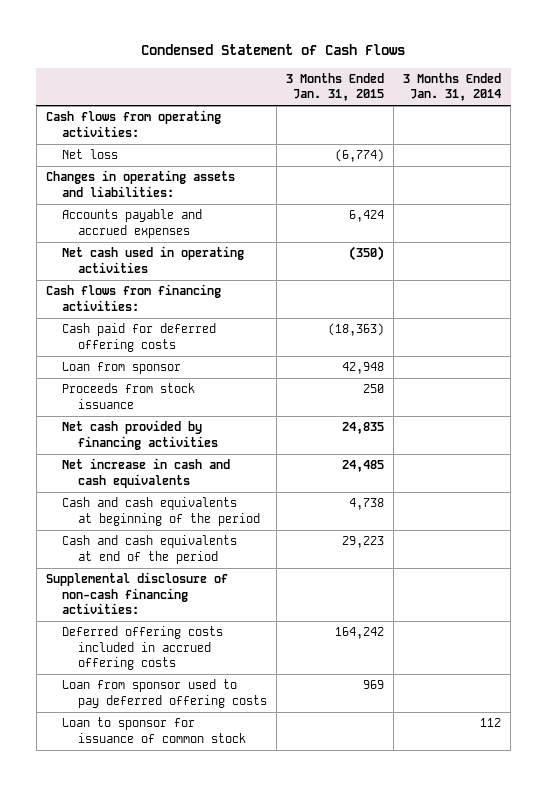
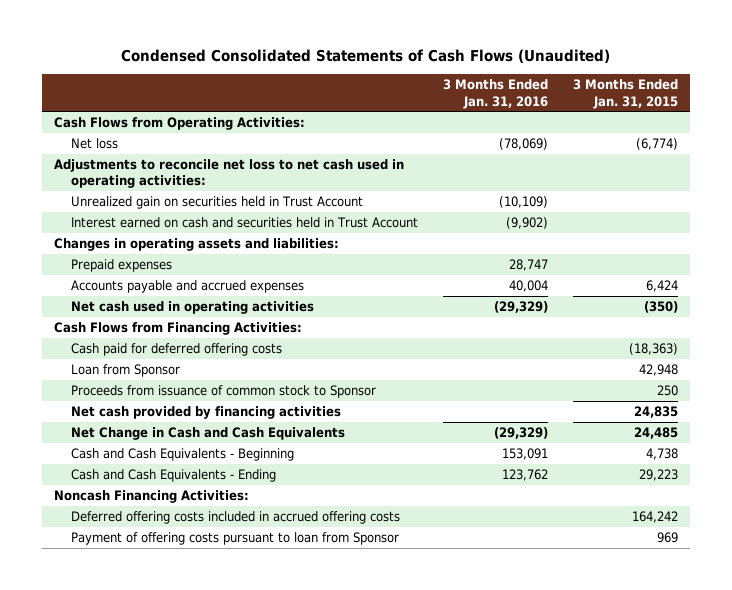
- Condensed Statement of Cash Flows
+ Condensed Consolidated Statements of Cash Flows (Unaudited)
- | 3 Months Ended Jan. 31, 2015 | 3 Months Ended Jan. 31, 2014
+ | 3 Months Ended Jan. 31, 2016 | 3 Months Ended Jan. 31, 2015
- Cash flows from operating activities:
+ Cash Flows from Operating Activities:
+ Adjustments to reconcile net loss to net cash used in operating activities:
+ Unrealized gain on securities held in Trust Account | (10,109) |
+ Interest earned on cash and securities held in Trust Account | (9,902) |
+ Prepaid expenses | 28,747 |
- Cash flows from financing activities:
+ Cash Flows from Financing Activities:
- Loan from sponsor | 42,948 |
- Proceeds from stock issuance | 250 |
+ Loan from Sponsor | | 42,948
+ Proceeds from issuance of common stock to Sponsor | | 250
- Net increase in cash and cash equivalents | 24,485 |
- Cash and cash equivalents at beginning of the period | 4,738 |
- Cash and cash equivalents at end of the period | 29,223 |
- Supplemental disclosure of non-cash financing activities:
+ Net Change in Cash and Cash Equivalents | (29,329) | 24,485
+ Cash and Cash Equivalents - Beginning | 153,091 | 4,738
+ Cash and Cash Equivalents - Ending | 123,762 | 29,223
+ Noncash Financing Activities:
- Loan from sponsor used to pay deferred offering costs | 969 |
- Loan to sponsor for issuance of common stock | | 112
+ Payment of offering costs pursuant to loan from Sponsor | | 969

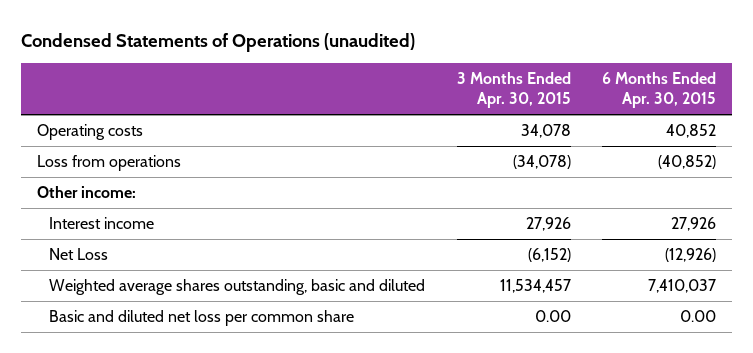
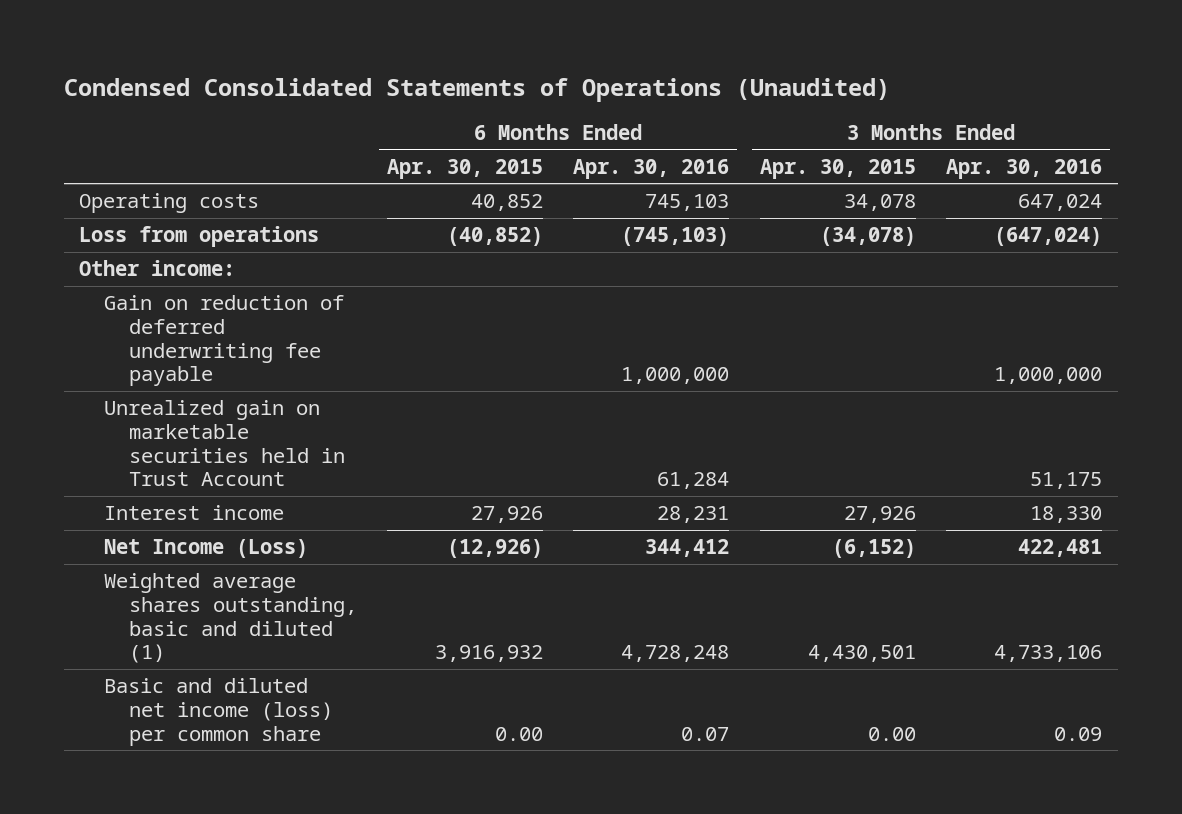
- Condensed Statements of Operations (unaudited)
+ Condensed Consolidated Statements of Operations (Unaudited)
- | 3 Months Ended Apr. 30, 2015 | 6 Months Ended Apr. 30, 2015
+ | 6 Months Ended Apr. 30, 2015 | 6 Months Ended Apr. 30, 2016 | 3 Months Ended Apr. 30, 2015 | 3 Months Ended Apr. 30, 2016
+ Gain on reduction of deferred underwriting fee payable | | 1,000,000 | | 1,000,000
+ Unrealized gain on marketable securities held in Trust Account | | 61,284 | | 51,175
- Net Loss | (6,152) | (12,926)
- Weighted average shares outstanding, basic and diluted | 11,534,457 | 7,410,037
- Basic and diluted net loss per common share | 0.00 | 0.00
+ Net Income (Loss) | (12,926) | 344,412 | (6,152) | 422,481
+ Weighted average shares outstanding, basic and diluted (1) | 3,916,932 | 4,728,248 | 4,430,501 | 4,733,106
+ Basic and diluted net income (loss) per common share | 0.00 | 0.07 | 0.00 | 0.09

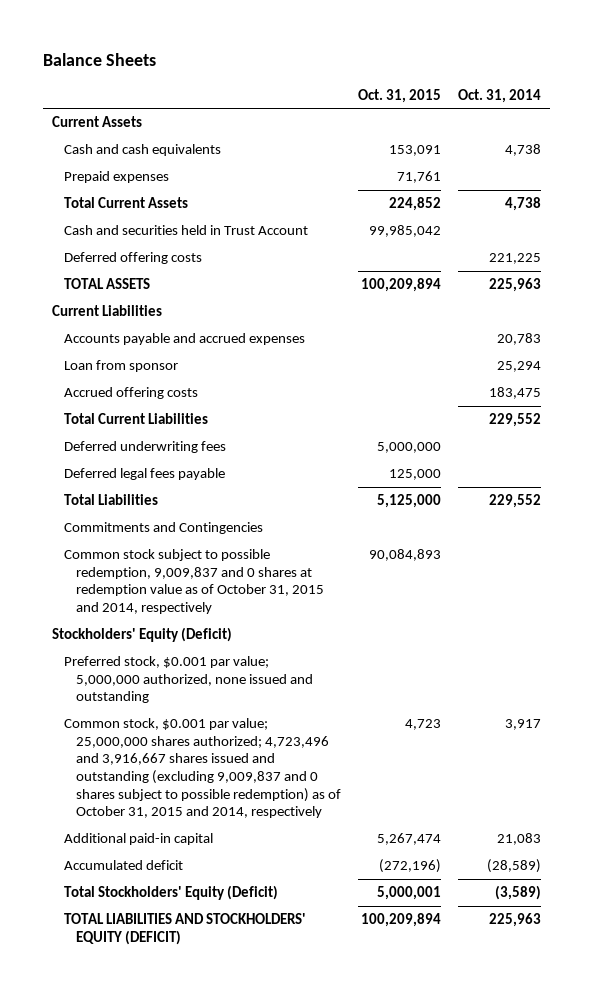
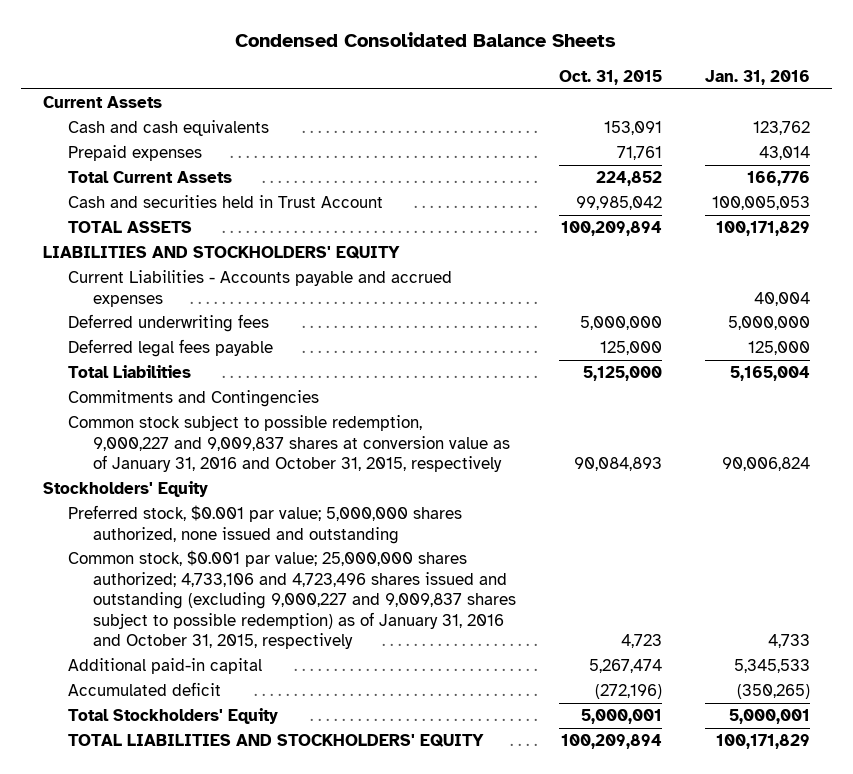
- Balance Sheets
+ Condensed Consolidated Balance Sheets
- | Oct. 31, 2015 | Oct. 31, 2014
+ | Oct. 31, 2015 | Jan. 31, 2016
- Deferred offering costs | | 221,225
- Current Liabilities
- Accounts payable and accrued expenses | | 20,783
- Loan from sponsor | | 25,294
- Accrued offering costs | | 183,475
- Total Current Liabilities | | 229,552
+ LIABILITIES AND STOCKHOLDERS' EQUITY
+ Current Liabilities - Accounts payable and accrued expenses | | 40,004
- Common stock subject to possible redemption, 9,009,837 and 0 shares at redemption value as of October 31, 2015 and 2014, respectively | 90,084,893 |
- Stockholders' Equity (Deficit)
- Preferred stock, $0.001 par value; 5,000,000 authorized, none issued and outstanding
- Common stock, $0.001 par value; 25,000,000 shares authorized; 4,723,496 and 3,916,667 shares issued and outstanding (excluding 9,009,837 and 0 shares subject to possible redemption) as of October 31, 2015 and 2014, respectively | 4,723 | 3,917
+ Common stock subject to possible redemption, 9,000,227 and 9,009,837 shares at conversion value as of January 31, 2016 and October 31, 2015, respectively | 90,084,893 | 90,006,824
+ Stockholders' Equity
+ Preferred stock, $0.001 par value; 5,000,000 shares authorized, none issued and outstanding
+ Common stock, $0.001 par value; 25,000,000 shares authorized; 4,733,106 and 4,723,496 shares issued and outstanding (excluding 9,000,227 and 9,009,837 shares subject to possible redemption) as of January 31, 2016 and October 31, 2015, respectively | 4,723 | 4,733
- Total Stockholders' Equity (Deficit) | 5,000,001 | (3,589)
- TOTAL LIABILITIES AND STOCKHOLDERS' EQUITY (DEFICIT) | 100,209,894 | 225,963
+ Total Stockholders' Equity | 5,000,001 | 5,000,001
+ TOTAL LIABILITIES AND STOCKHOLDERS' EQUITY | 100,209,894 | 100,171,829

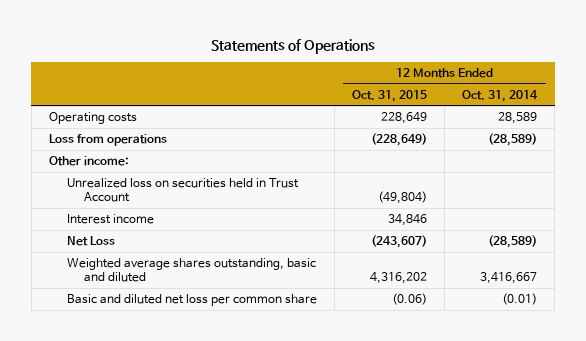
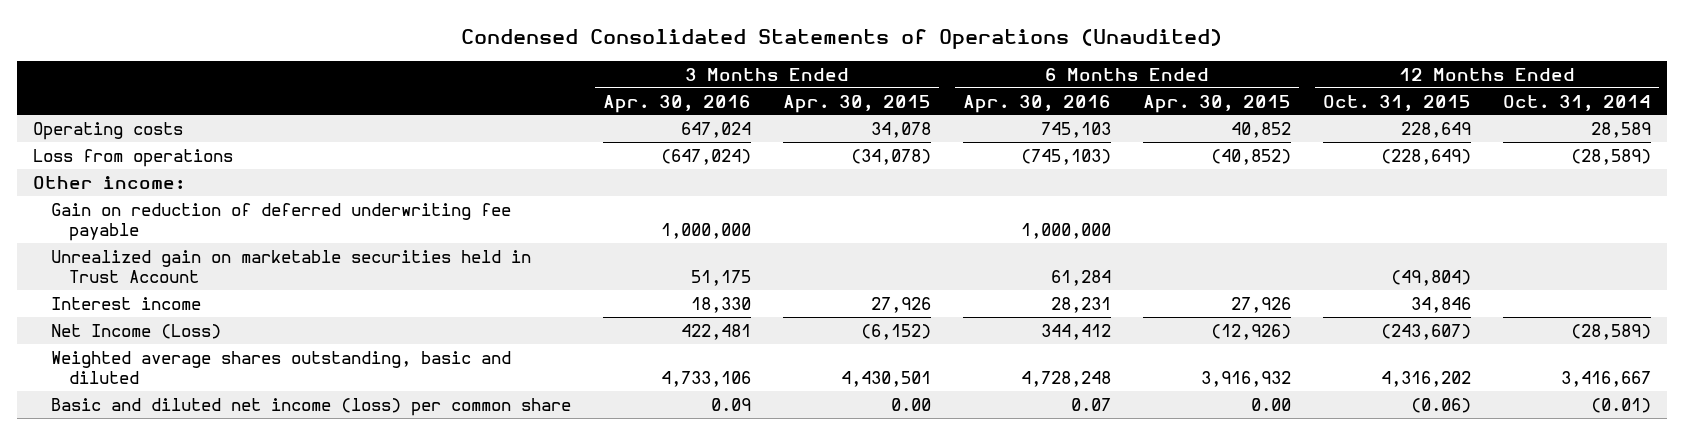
- Statements of Operations
+ Condensed Consolidated Statements of Operations (Unaudited)
- | 12 Months Ended Oct. 31, 2015 | 12 Months Ended Oct. 31, 2014
+ | 3 Months Ended Apr. 30, 2016 | 3 Months Ended Apr. 30, 2015 | 6 Months Ended Apr. 30, 2016 | 6 Months Ended Apr. 30, 2015 | 12 Months Ended Oct. 31, 2015 | 12 Months Ended Oct. 31, 2014
- Unrealized loss on securities held in Trust Account | (49,804) |
+ Gain on reduction of deferred underwriting fee payable | 1,000,000 | | 1,000,000 | | |
+ Unrealized gain on marketable securities held in Trust Account | 51,175 | | 61,284 | | (49,804) |
- Net Loss | (243,607) | (28,589)
+ Net Income (Loss) | 422,481 | (6,152) | 344,412 | (12,926) | (243,607) | (28,589)
- Basic and diluted net loss per common share | (0.06) | (0.01)
+ Basic and diluted net income (loss) per common share | 0.09 | 0.00 | 0.07 | 0.00 | (0.06) | (0.01)

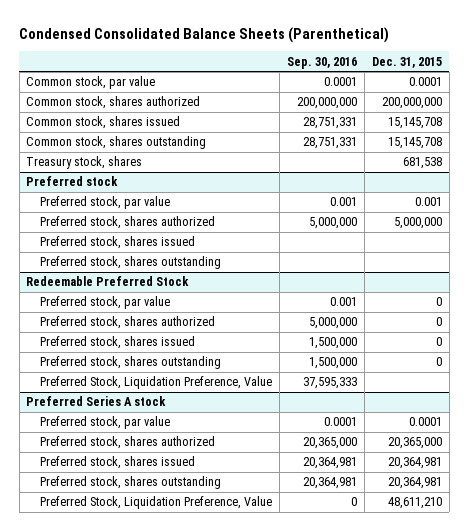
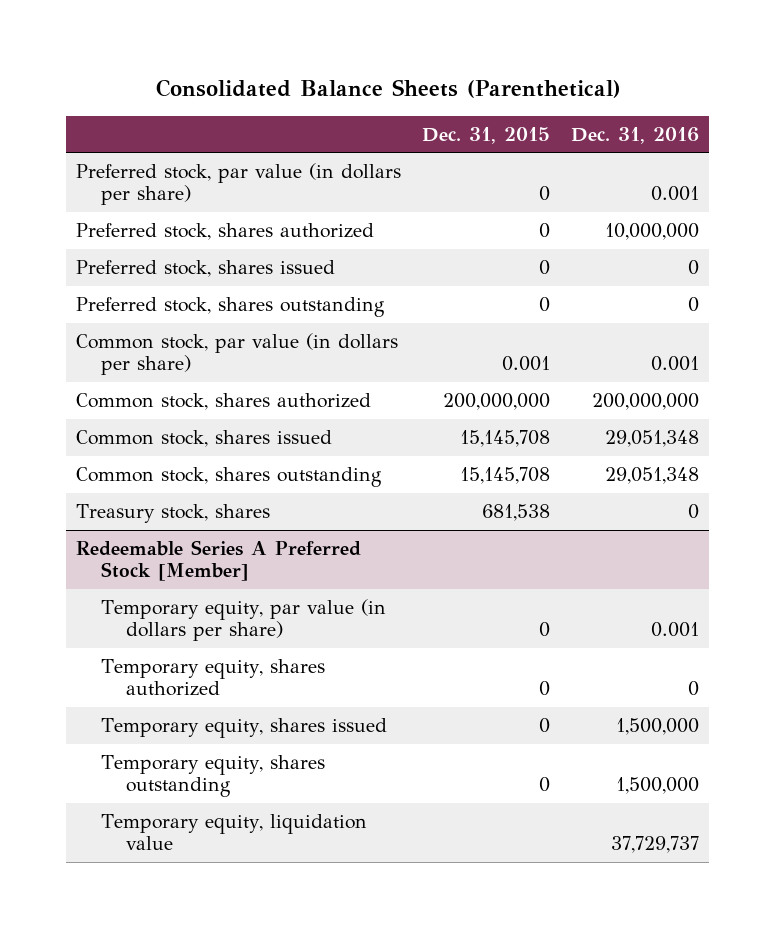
- Condensed Consolidated Balance Sheets (Parenthetical)
+ Consolidated Balance Sheets (Parenthetical)
- | Sep. 30, 2016 | Dec. 31, 2015
+ | Dec. 31, 2015 | Dec. 31, 2016
- Common stock, par value | 0.0001 | 0.0001
+ Preferred stock, par value (in dollars per share) | 0 | 0.001
+ Preferred stock, shares authorized | 0 | 10,000,000
+ Preferred stock, shares issued | 0 | 0
+ Preferred stock, shares outstanding | 0 | 0
+ Common stock, par value (in dollars per share) | 0.001 | 0.001
- Preferred stock
- Preferred stock, par value | 0.001 | 0.001
- Preferred stock, shares authorized | 5,000,000 | 5,000,000
- Preferred stock, shares issued
- Preferred stock, shares outstanding
- Redeemable Preferred Stock
- Preferred stock, par value | 0.001 | 0
- Preferred stock, shares authorized | 5,000,000 | 0
- Preferred stock, shares issued | 1,500,000 | 0
- Preferred stock, shares outstanding | 1,500,000 | 0
- Preferred Stock, Liquidation Preference, Value | 37,595,333 |
- Preferred Series A stock
- Preferred stock, par value | 0.0001 | 0.0001
- Preferred stock, shares authorized | 20,365,000 | 20,365,000
- Preferred stock, shares issued | 20,364,981 | 20,364,981
- Preferred stock, shares outstanding | 20,364,981 | 20,364,981
- Preferred Stock, Liquidation Preference, Value | 0 | 48,611,210
+ Redeemable Series A Preferred Stock [Member]
+ Temporary equity, par value (in dollars per share) | 0 | 0.001
+ Temporary equity, shares authorized | 0 | 0
+ Temporary equity, shares issued | 0 | 1,500,000
+ Temporary equity, shares outstanding | 0 | 1,500,000
+ Temporary equity, liquidation value | | 37,729,737

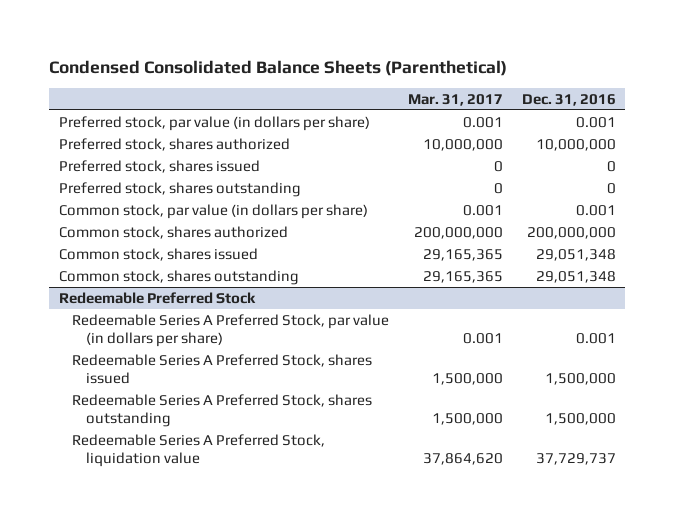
- Consolidated Balance Sheets (Parenthetical)
+ Condensed Consolidated Balance Sheets (Parenthetical)
- | Dec. 31, 2015 | Dec. 31, 2016
+ | Mar. 31, 2017 | Dec. 31, 2016
- Treasury stock, shares | 681,538 | 0
- Redeemable Series A Preferred Stock [Member]
- Temporary equity, par value (in dollars per share) | 0 | 0.001
- Temporary equity, shares authorized | 0 | 0
- Temporary equity, shares issued | 0 | 1,500,000
- Temporary equity, shares outstanding | 0 | 1,500,000
- Temporary equity, liquidation value | | 37,729,737
+ Redeemable Preferred Stock
+ Redeemable Series A Preferred Stock, par value (in dollars per share) | 0.001 | 0.001
+ Redeemable Series A Preferred Stock, shares issued | 1,500,000 | 1,500,000
+ Redeemable Series A Preferred Stock, shares outstanding | 1,500,000 | 1,500,000
+ Redeemable Series A Preferred Stock, liquidation value | 37,864,620 | 37,729,737

